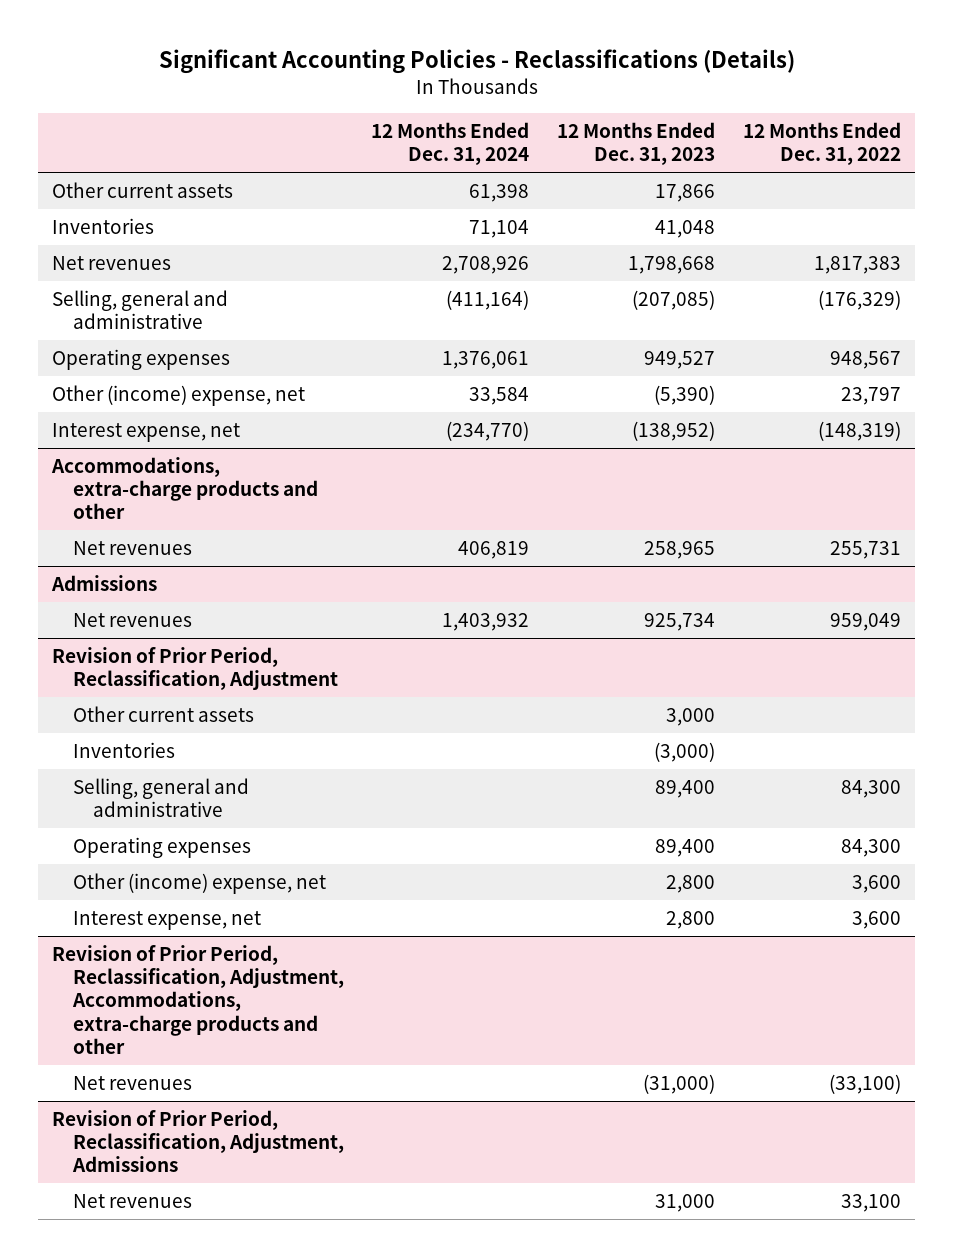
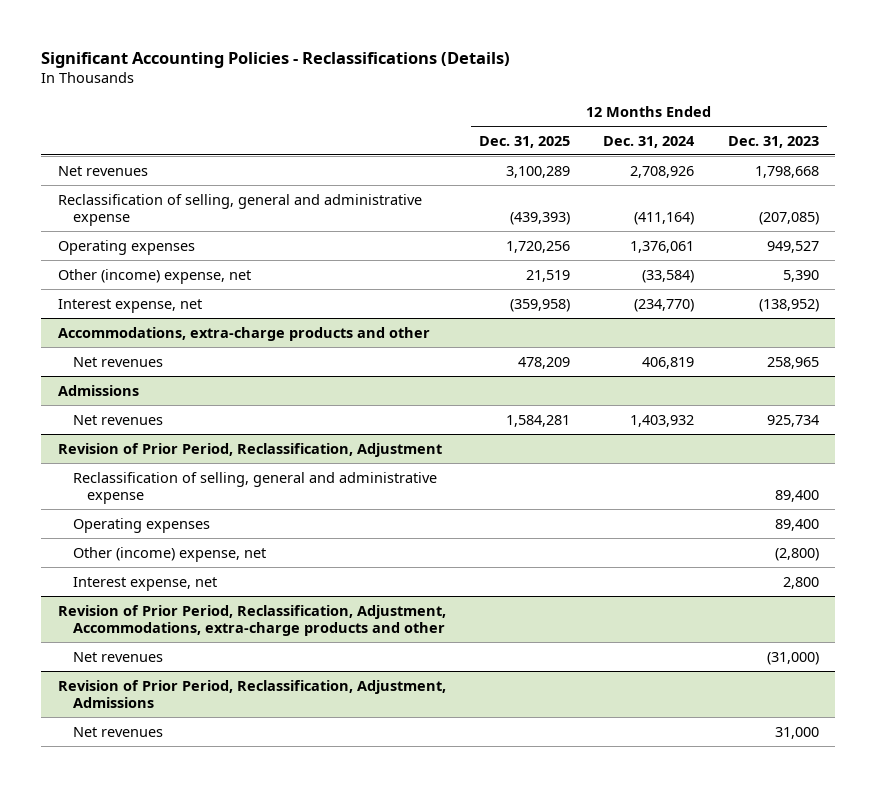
- | 12 Months Ended Dec. 31, 2024 | 12 Months Ended Dec. 31, 2023 | 12 Months Ended Dec. 31, 2022
+ | 12 Months Ended Dec. 31, 2025 | 12 Months Ended Dec. 31, 2024 | 12 Months Ended Dec. 31, 2023
- Other current assets | 61,398 | 17,866 |
- Inventories | 71,104 | 41,048 |
- Selling, general and administrative | (411,164) | (207,085) | (176,329)
+ Reclassification of selling, general and administrative expense | (439,393) | (411,164) | (207,085)
- Other (income) expense, net | 33,584 | (5,390) | 23,797
+ Other (income) expense, net | 21,519 | (33,584) | 5,390
@ Revision of Prior Period, Reclassification, Adjustment
- Other current assets | | 3,000 |
- Inventories | | (3,000) |
- Selling, general and administrative | | 89,400 | 84,300
+ Reclassification of selling, general and administrative expense | | | 89,400
- Other (income) expense, net | | 2,800 | 3,600
+ Other (income) expense, net | | | (2,800)

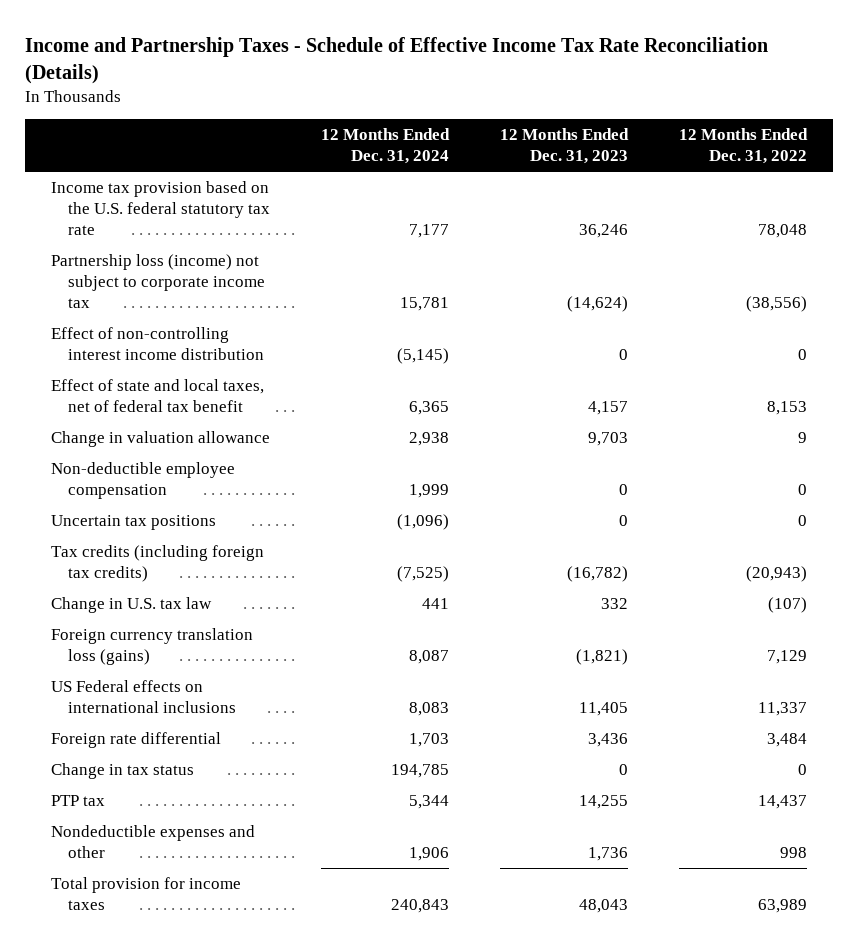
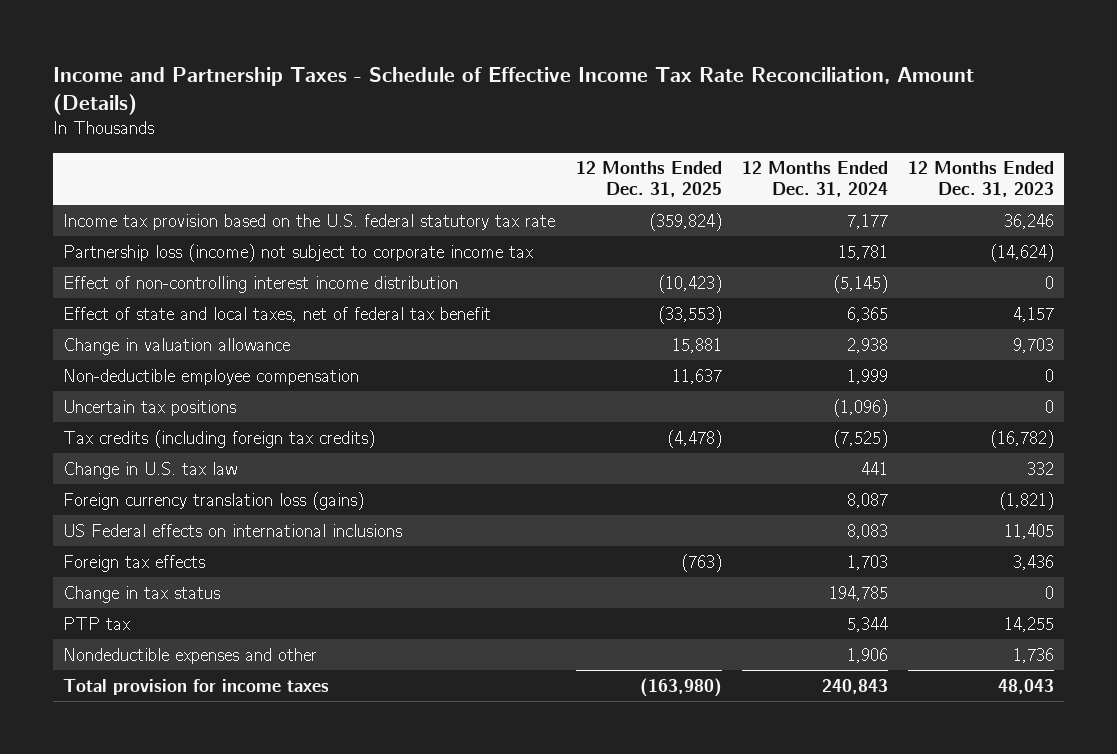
- Income and Partnership Taxes - Schedule of Effective Income Tax Rate Reconciliation (Details)
+ Income and Partnership Taxes - Schedule of Effective Income Tax Rate Reconciliation, Amount (Details)
- | 12 Months Ended Dec. 31, 2024 | 12 Months Ended Dec. 31, 2023 | 12 Months Ended Dec. 31, 2022
+ | 12 Months Ended Dec. 31, 2025 | 12 Months Ended Dec. 31, 2024 | 12 Months Ended Dec. 31, 2023
- Foreign rate differential | 1,703 | 3,436 | 3,484
+ Foreign tax effects | (763) | 1,703 | 3,436

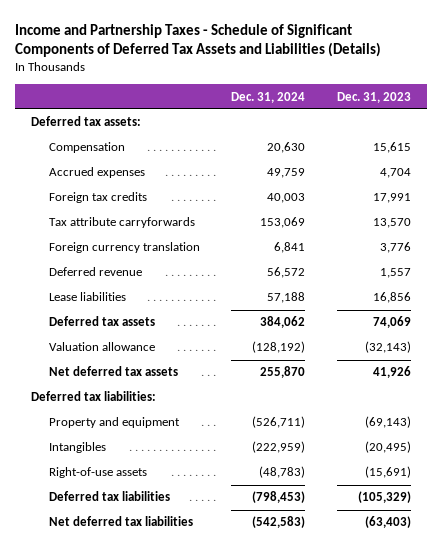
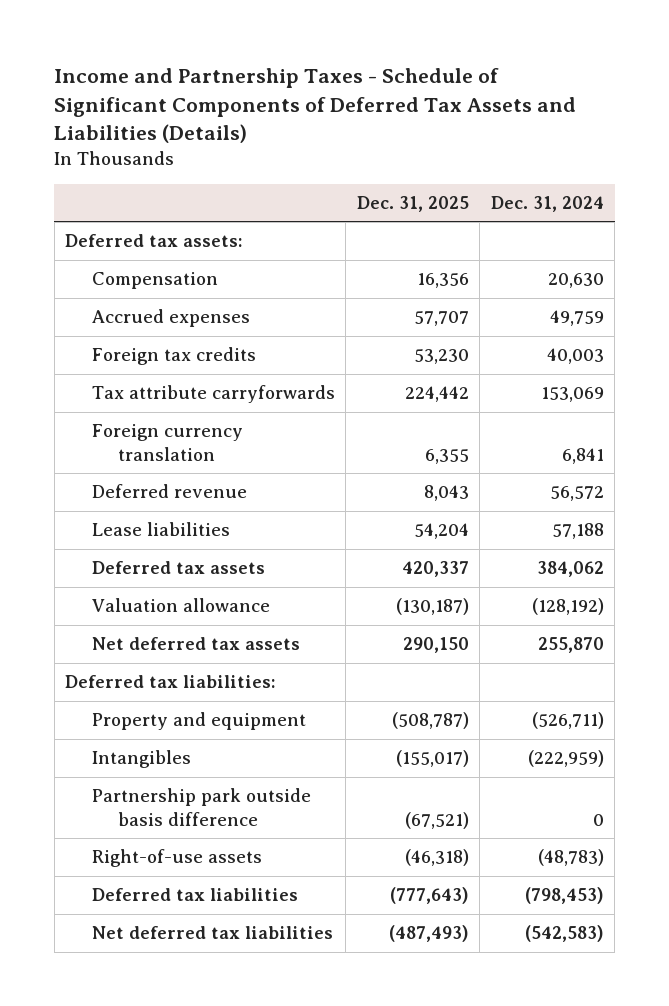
- | Dec. 31, 2024 | Dec. 31, 2023
+ | Dec. 31, 2025 | Dec. 31, 2024
+ Partnership park outside basis difference | (67,521) | 0

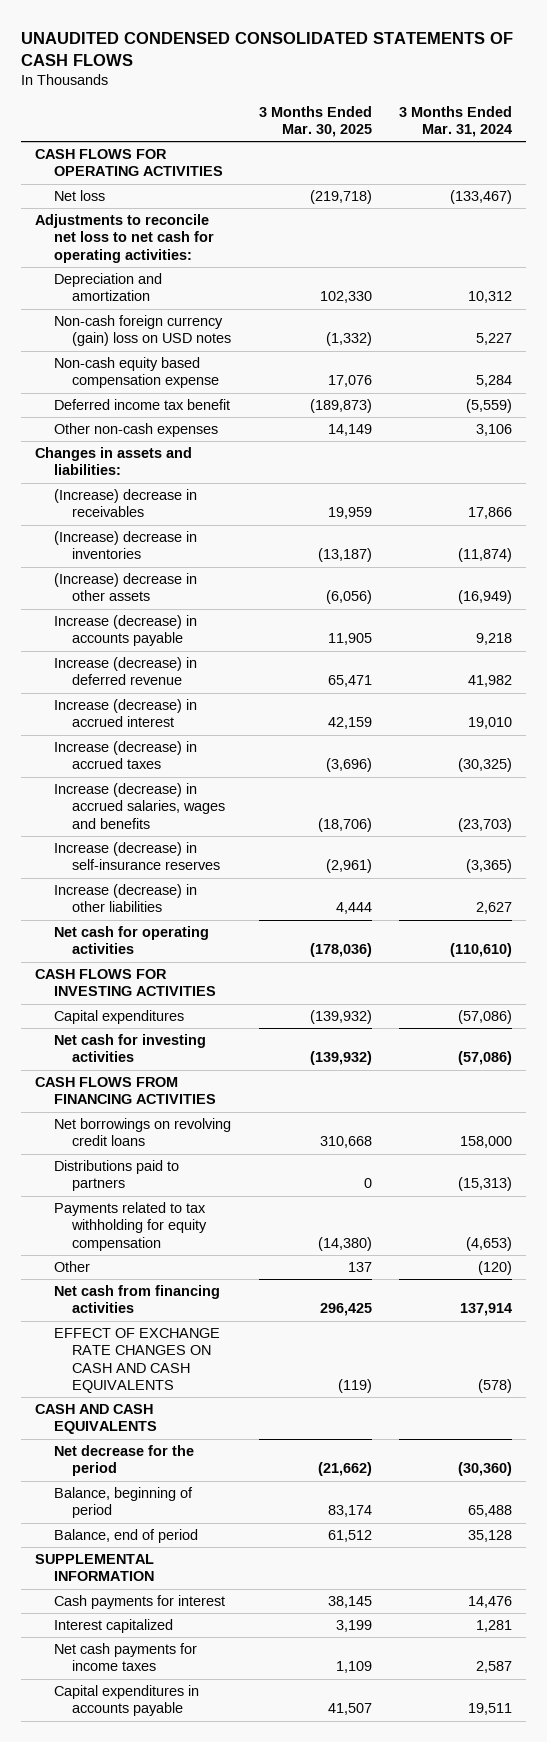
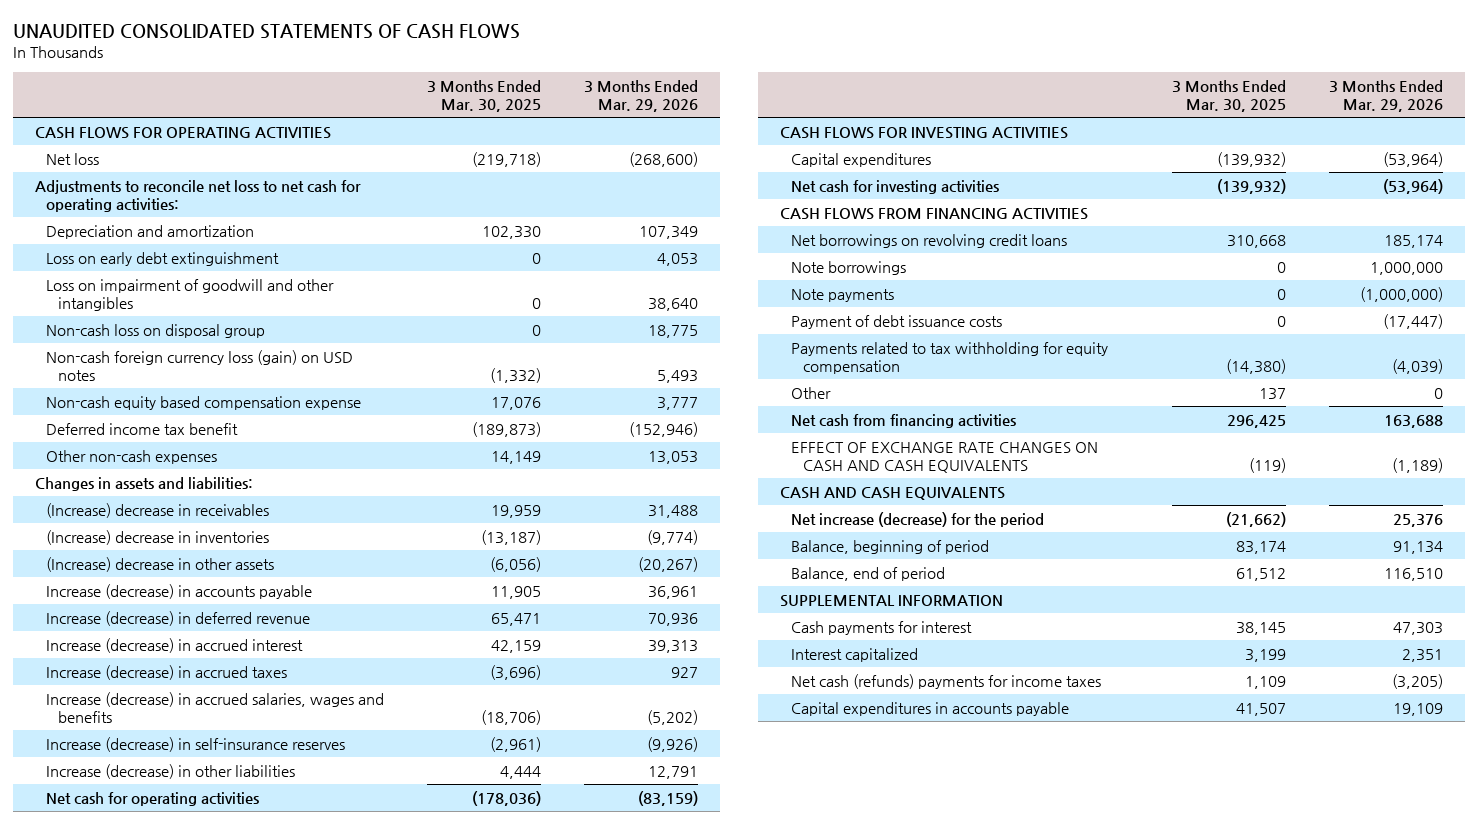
- UNAUDITED CONDENSED CONSOLIDATED STATEMENTS OF CASH FLOWS
+ UNAUDITED CONSOLIDATED STATEMENTS OF CASH FLOWS
- | 3 Months Ended Mar. 30, 2025 | 3 Months Ended Mar. 31, 2024
+ | 3 Months Ended Mar. 30, 2025 | 3 Months Ended Mar. 29, 2026
- Non-cash foreign currency (gain) loss on USD notes | (1,332) | 5,227
+ Loss on early debt extinguishment | 0 | 4,053
+ Loss on impairment of goodwill and other intangibles | 0 | 38,640
+ Non-cash loss on disposal group | 0 | 18,775
+ Non-cash foreign currency loss (gain) on USD notes | (1,332) | 5,493
- Distributions paid to partners | 0 | (15,313)
+ Note borrowings | 0 | 1,000,000
+ Note payments | 0 | (1,000,000)
+ Payment of debt issuance costs | 0 | (17,447)
- Net decrease for the period | (21,662) | (30,360)
+ Net increase (decrease) for the period | (21,662) | 25,376
- Net cash payments for income taxes | 1,109 | 2,587
+ Net cash (refunds) payments for income taxes | 1,109 | (3,205)

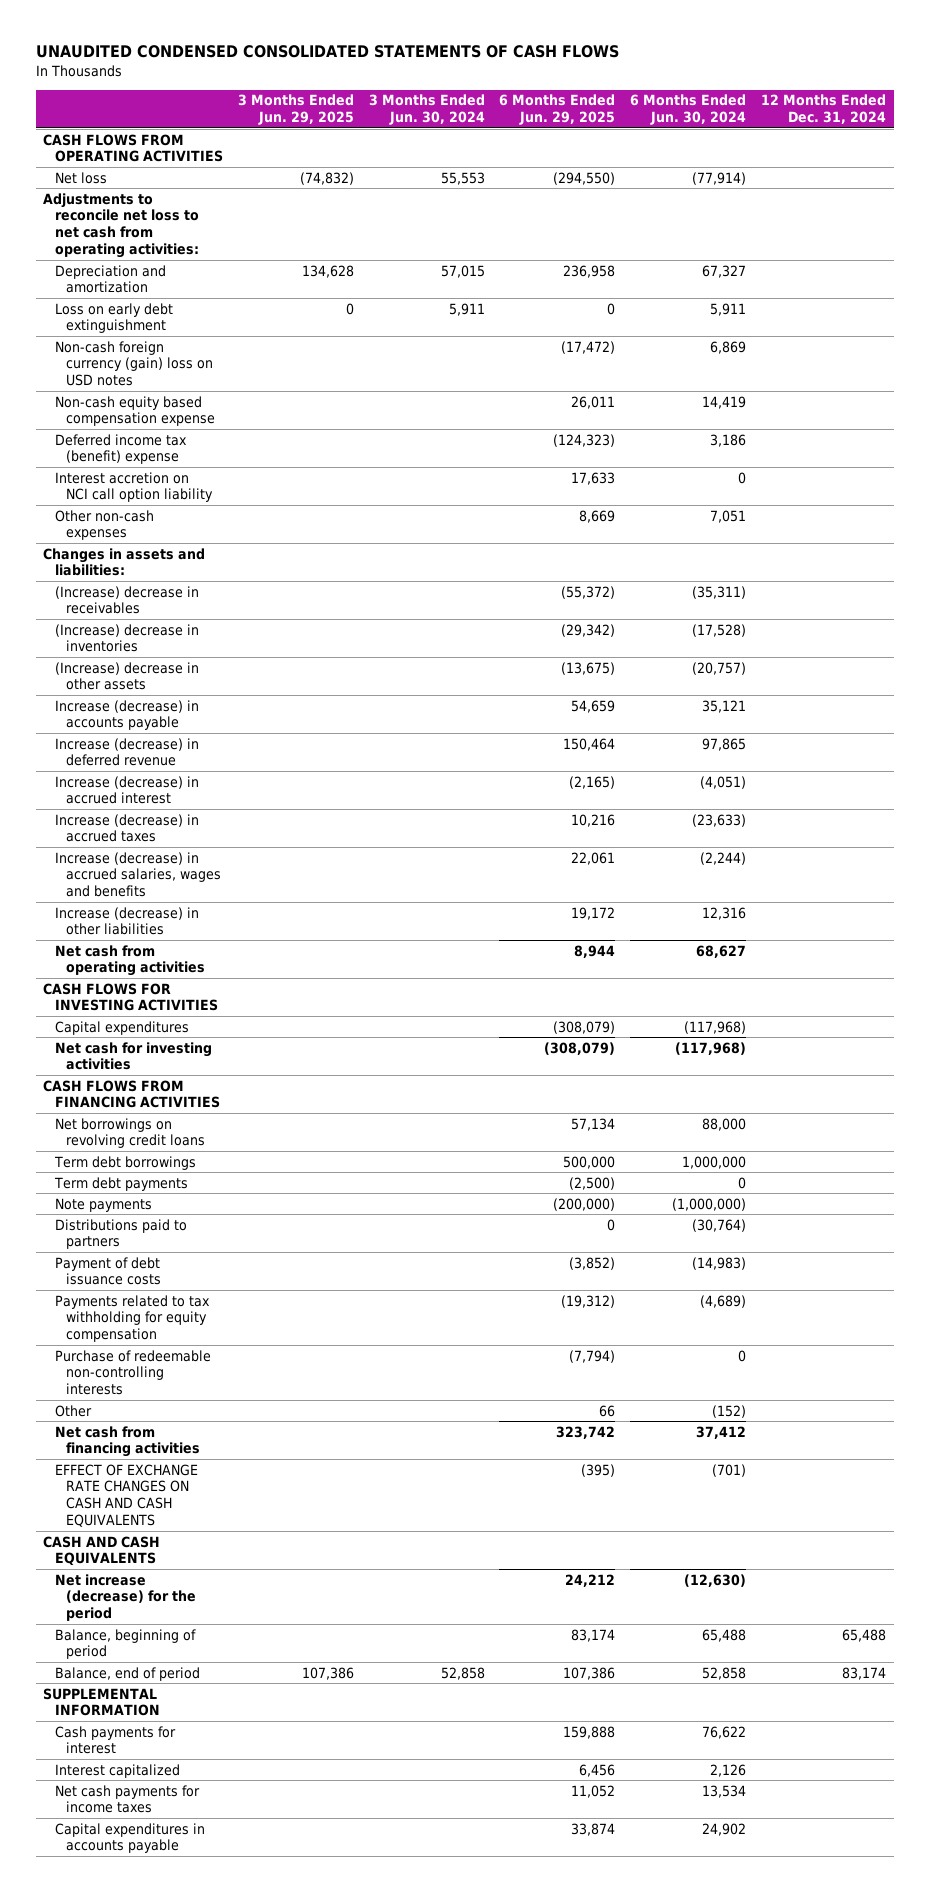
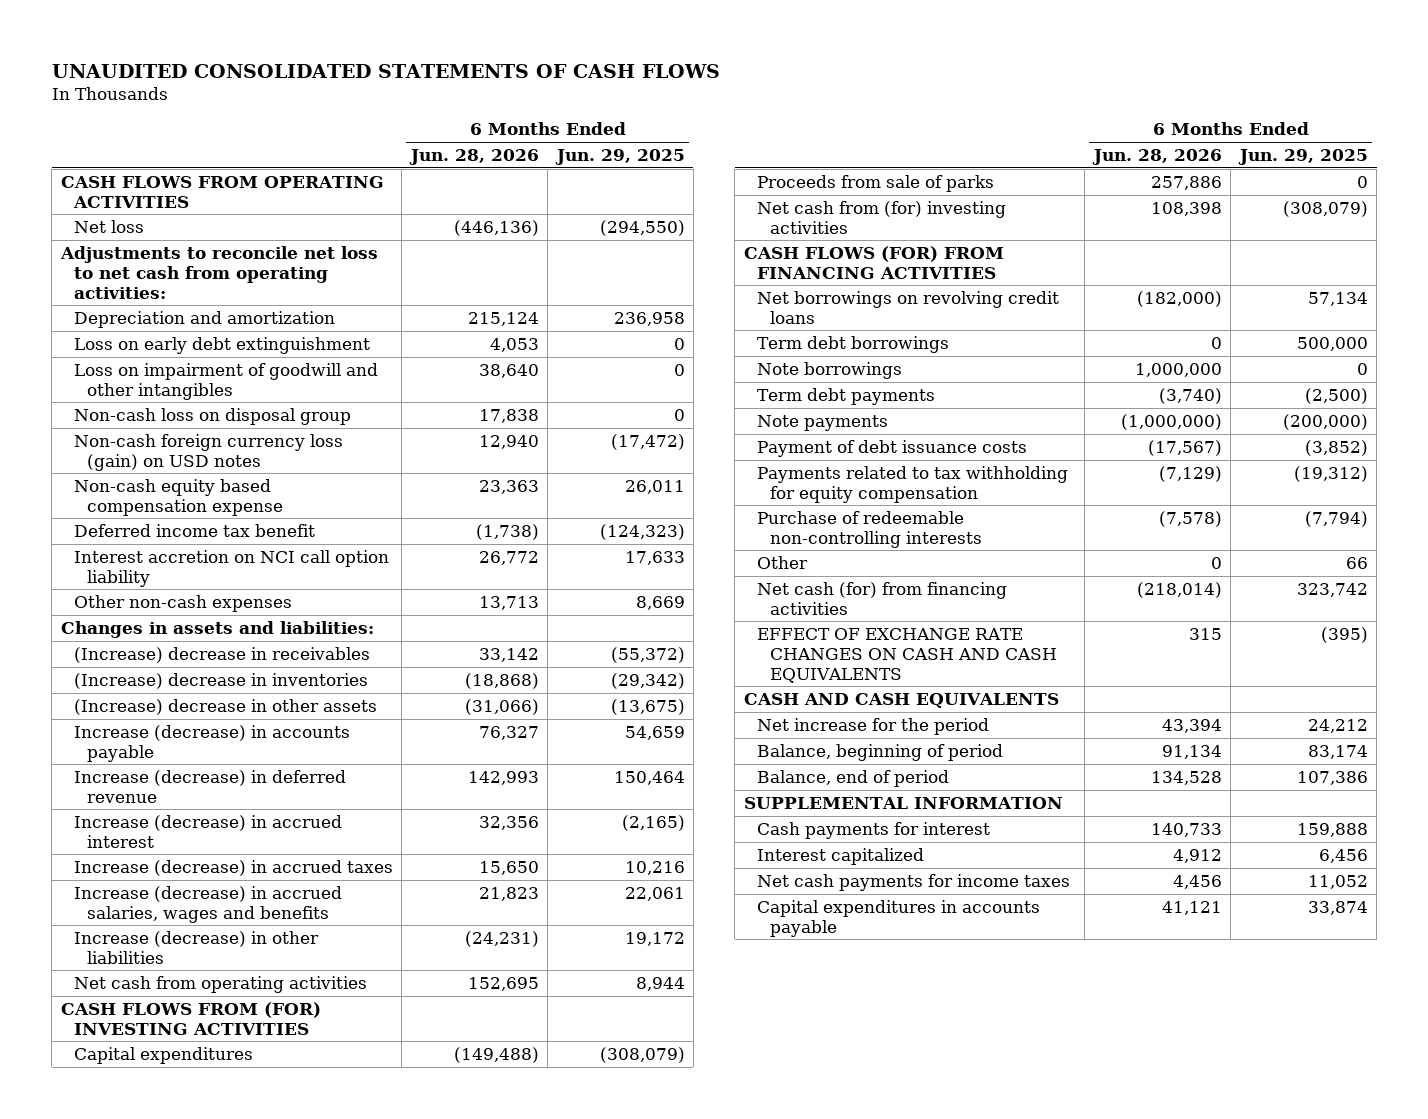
- UNAUDITED CONDENSED CONSOLIDATED STATEMENTS OF CASH FLOWS
+ UNAUDITED CONSOLIDATED STATEMENTS OF CASH FLOWS
- | 3 Months Ended Jun. 29, 2025 | 3 Months Ended Jun. 30, 2024 | 6 Months Ended Jun. 29, 2025 | 6 Months Ended Jun. 30, 2024 | 12 Months Ended Dec. 31, 2024
+ | 6 Months Ended Jun. 28, 2026 | 6 Months Ended Jun. 29, 2025
- Non-cash foreign currency (gain) loss on USD notes | | | (17,472) | 6,869 |
+ Loss on impairment of goodwill and other intangibles | 38,640 | 0
+ Non-cash loss on disposal group | 17,838 | 0
+ Non-cash foreign currency loss (gain) on USD notes | 12,940 | (17,472)
- Deferred income tax (benefit) expense | | | (124,323) | 3,186 |
+ Deferred income tax benefit | (1,738) | (124,323)
- CASH FLOWS FOR INVESTING ACTIVITIES
+ CASH FLOWS FROM (FOR) INVESTING ACTIVITIES
- Net cash for investing activities | | | (308,079) | (117,968) |
- CASH FLOWS FROM FINANCING ACTIVITIES
+ Proceeds from sale of parks | 257,886 | 0
+ Net cash from (for) investing activities | 108,398 | (308,079)
+ CASH FLOWS (FOR) FROM FINANCING ACTIVITIES
+ Note borrowings | 1,000,000 | 0
- Distributions paid to partners | | | 0 | (30,764) |
- Net cash from financing activities | | | 323,742 | 37,412 |
+ Net cash (for) from financing activities | (218,014) | 323,742
- Net increase (decrease) for the period | | | 24,212 | (12,630) |
+ Net increase for the period | 43,394 | 24,212

